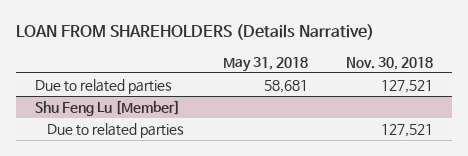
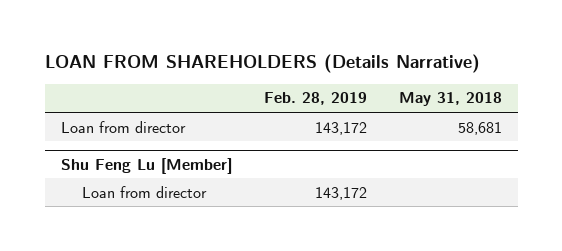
- | May 31, 2018 | Nov. 30, 2018
+ | Feb. 28, 2019 | May 31, 2018
- Due to related parties | 58,681 | 127,521
+ Loan from director | 143,172 | 58,681
@ Shu Feng Lu [Member]
- Due to related parties | | 127,521
+ Loan from director | 143,172 |

